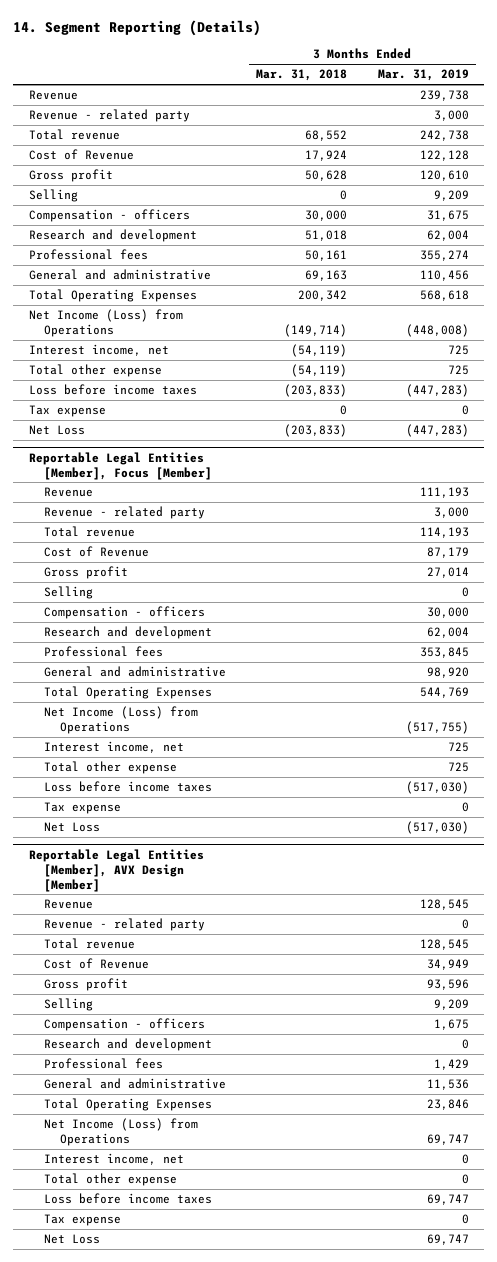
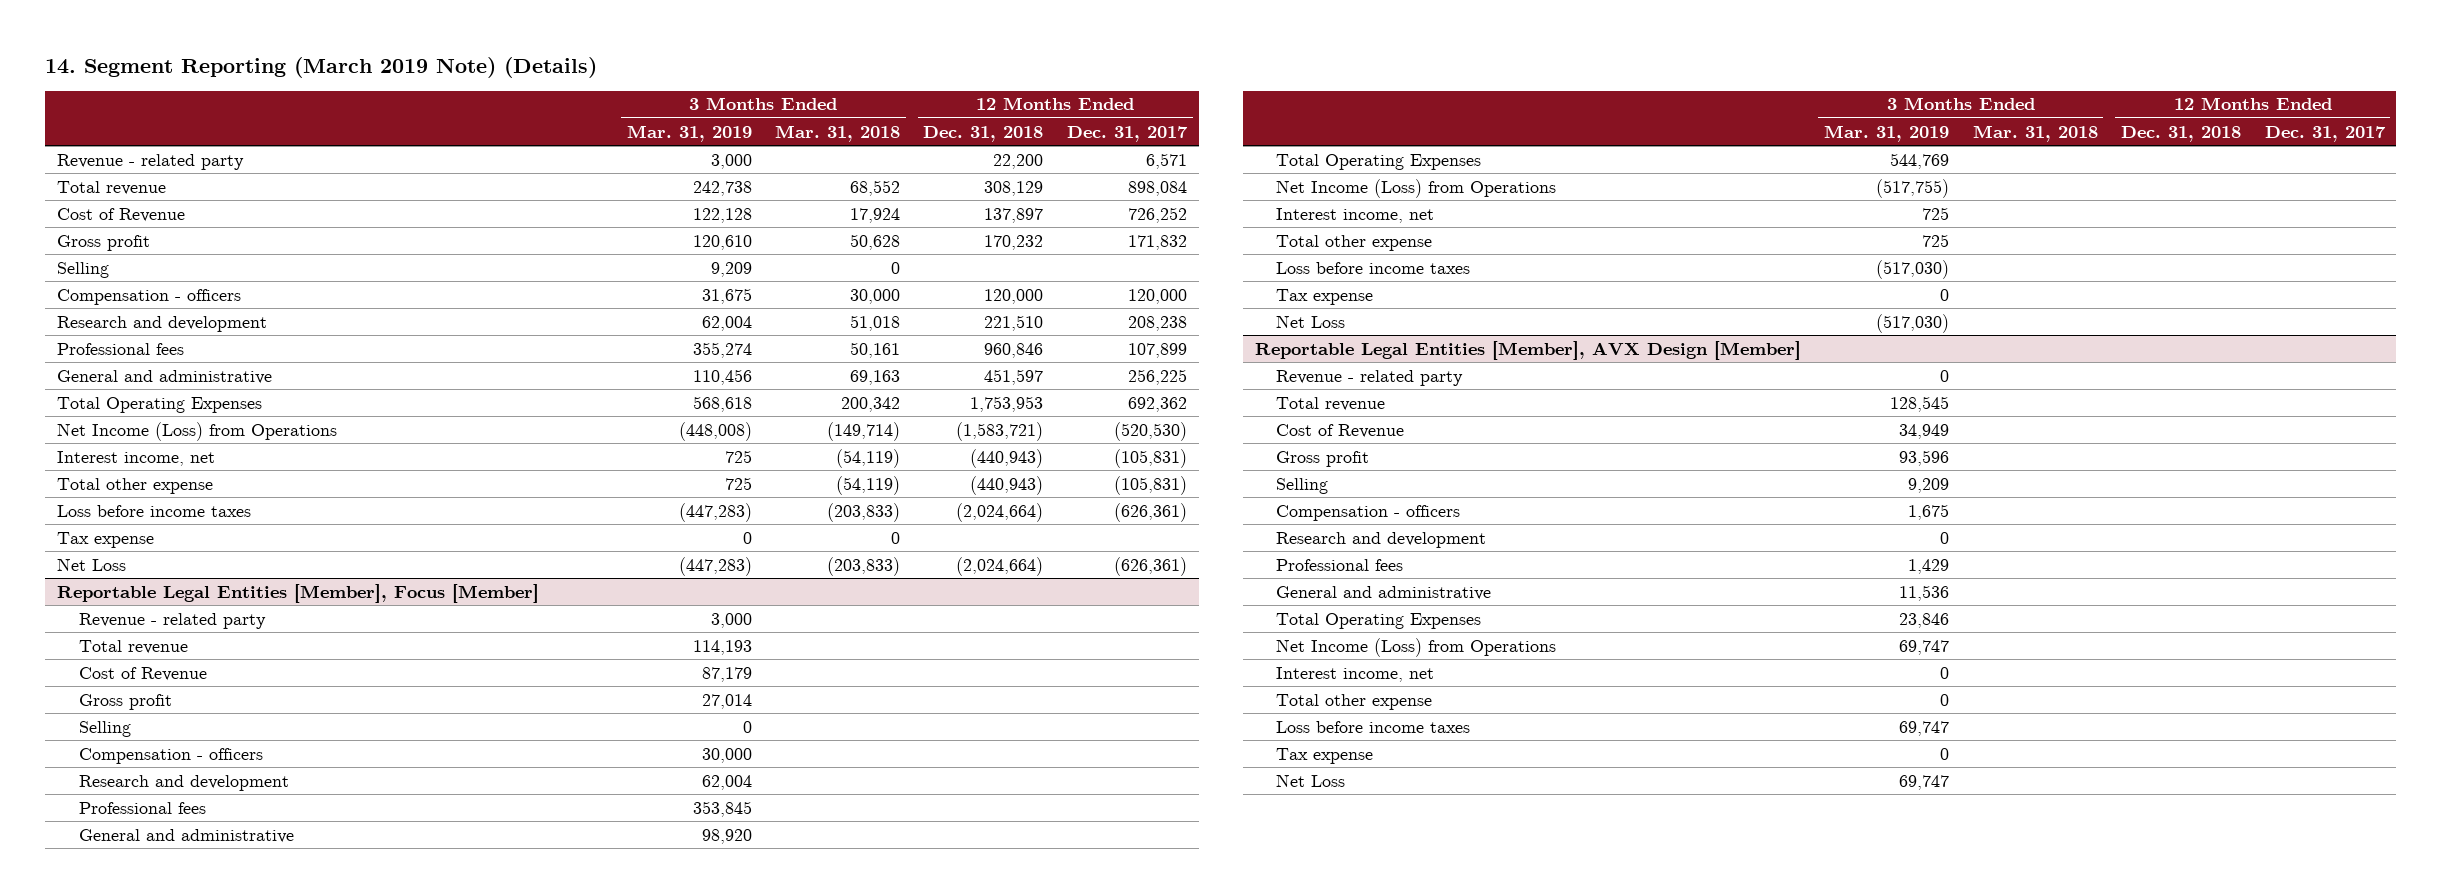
- 14. Segment Reporting (Details)
+ 14. Segment Reporting (March 2019 Note) (Details)
- | 3 Months Ended Mar. 31, 2018 | 3 Months Ended Mar. 31, 2019
+ | 3 Months Ended Mar. 31, 2019 | 3 Months Ended Mar. 31, 2018 | 12 Months Ended Dec. 31, 2018 | 12 Months Ended Dec. 31, 2017
- Revenue | | 239,738
@ Reportable Legal Entities [Member], Focus [Member]
- Revenue | | 111,193
@ Reportable Legal Entities [Member], AVX Design [Member]
- Revenue | | 128,545

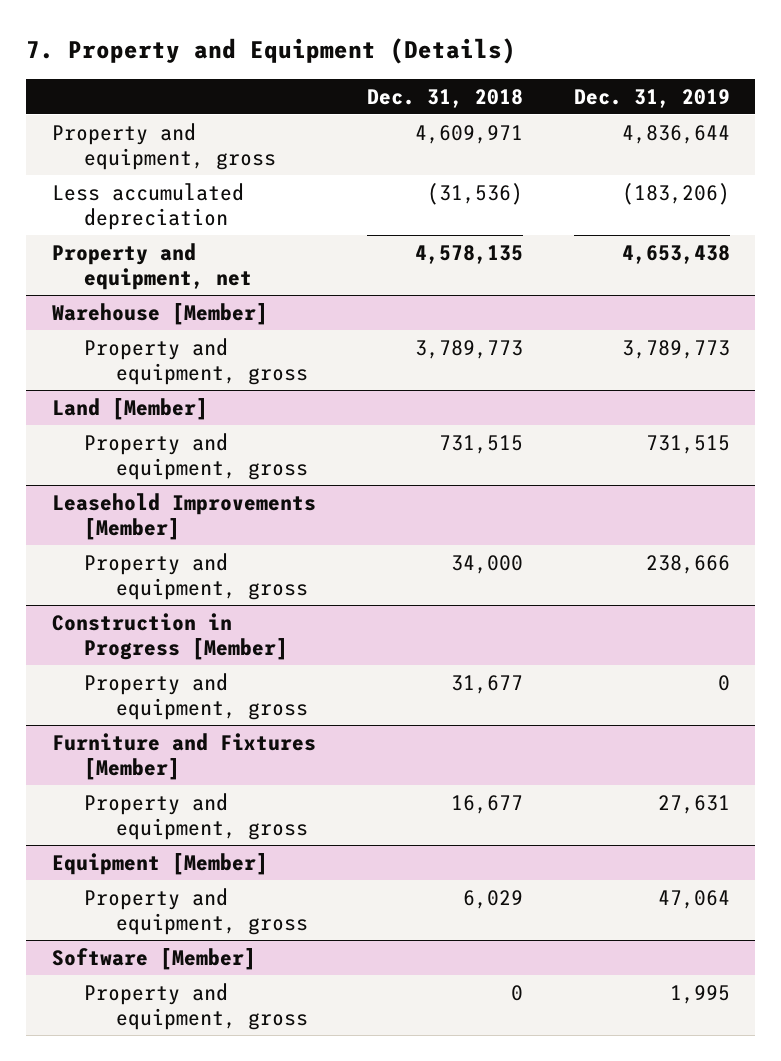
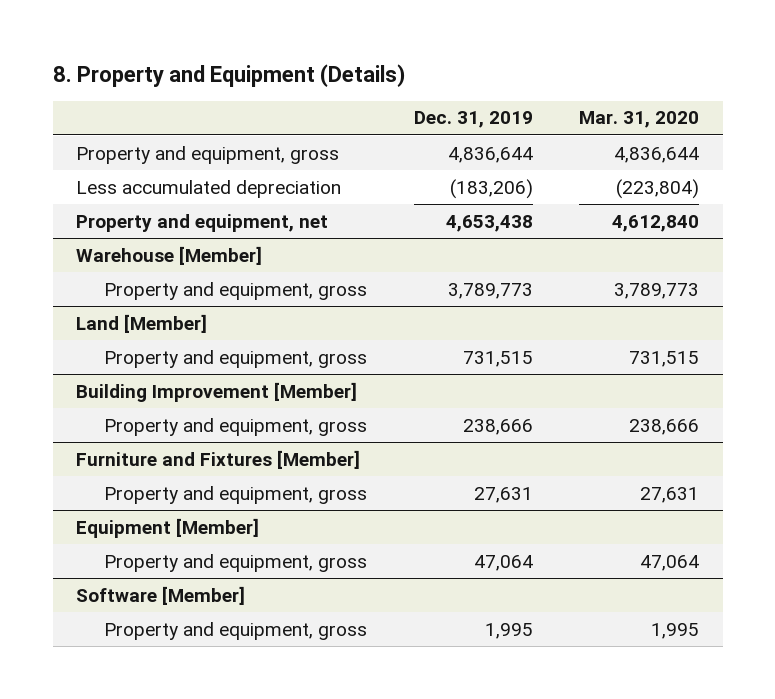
- 7. Property and Equipment (Details)
+ 8. Property and Equipment (Details)
- | Dec. 31, 2018 | Dec. 31, 2019
+ | Dec. 31, 2019 | Mar. 31, 2020
- Leasehold Improvements [Member]
+ Building Improvement [Member]
- Construction in Progress [Member]
- Property and equipment, gross | 31,677 | 0

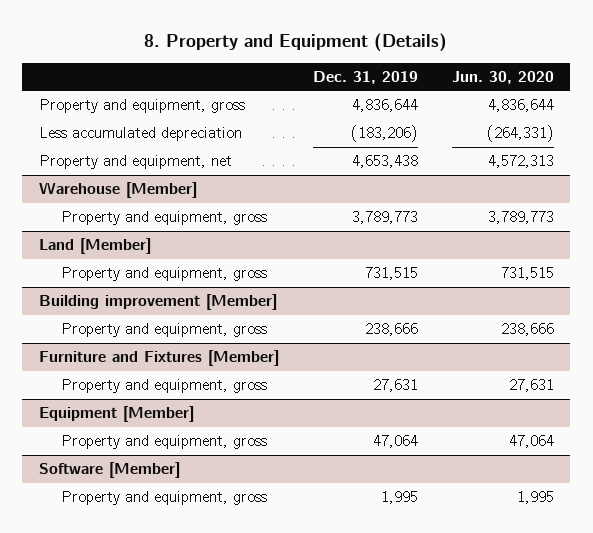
- | Dec. 31, 2019 | Mar. 31, 2020
+ | Dec. 31, 2019 | Jun. 30, 2020
- Building Improvement [Member]
+ Building improvement [Member]

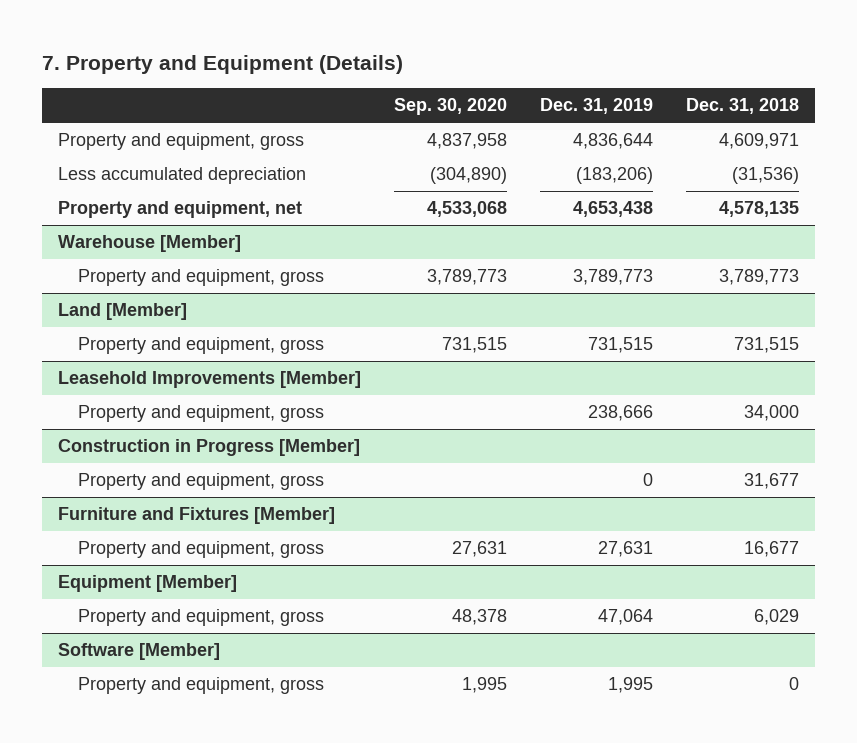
- 8. Property and Equipment (Details)
+ 7. Property and Equipment (Details)
- | Dec. 31, 2019 | Jun. 30, 2020
+ | Sep. 30, 2020 | Dec. 31, 2019 | Dec. 31, 2018
- Building improvement [Member]
+ Leasehold Improvements [Member]
+ Construction in Progress [Member]
+ Property and equipment, gross | | 0 | 31,677

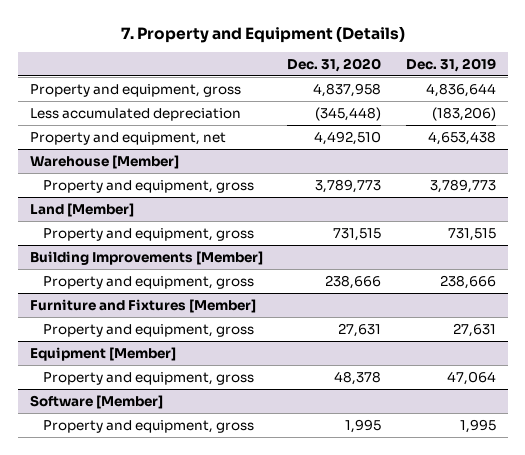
- | Sep. 30, 2020 | Dec. 31, 2019 | Dec. 31, 2018
+ | Dec. 31, 2020 | Dec. 31, 2019
- Leasehold Improvements [Member]
+ Building Improvements [Member]
- Construction in Progress [Member]
- Property and equipment, gross | | 0 | 31,677

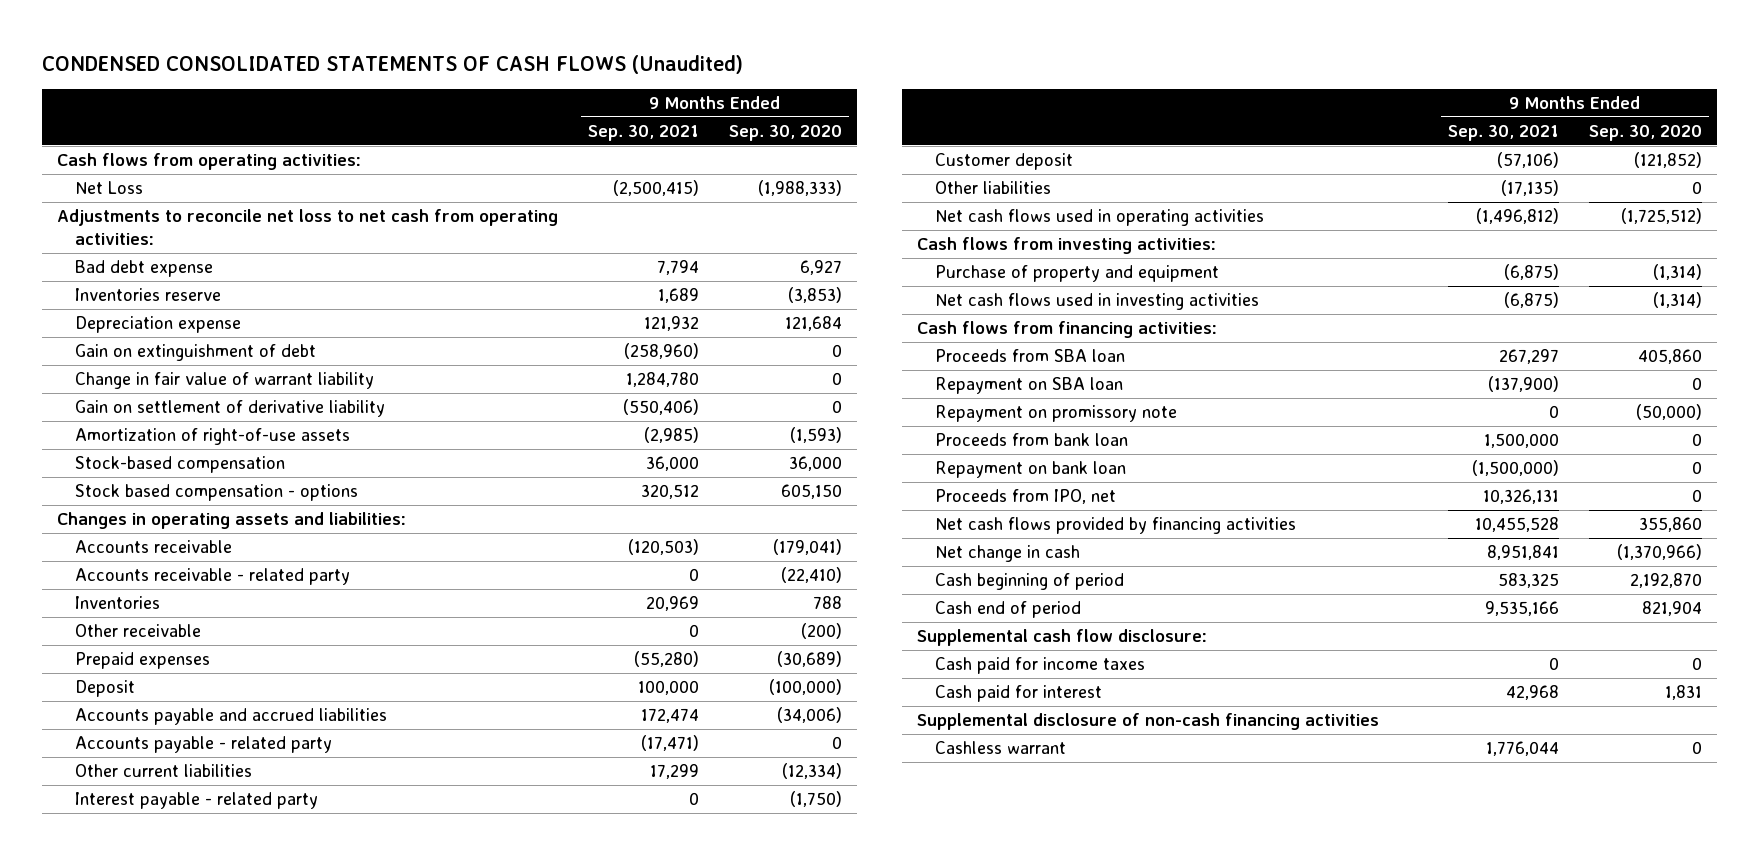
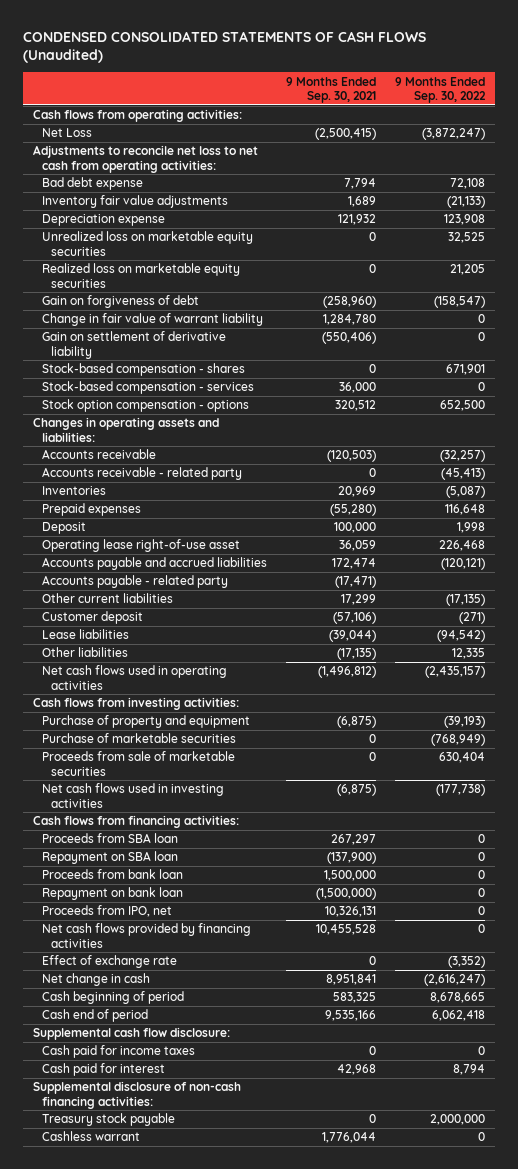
- | 9 Months Ended Sep. 30, 2021 | 9 Months Ended Sep. 30, 2020
+ | 9 Months Ended Sep. 30, 2021 | 9 Months Ended Sep. 30, 2022
- Inventories reserve | 1,689 | (3,853)
+ Inventory fair value adjustments | 1,689 | (21,133)
- Gain on extinguishment of debt | (258,960) | 0
+ Unrealized loss on marketable equity securities | 0 | 32,525
+ Realized loss on marketable equity securities | 0 | 21,205
+ Gain on forgiveness of debt | (258,960) | (158,547)
- Amortization of right-of-use assets | (2,985) | (1,593)
- Stock-based compensation | 36,000 | 36,000
- Stock based compensation - options | 320,512 | 605,150
+ Stock-based compensation - shares | 0 | 671,901
+ Stock-based compensation - services | 36,000 | 0
+ Stock option compensation - options | 320,512 | 652,500
- Other receivable | 0 | (200)
+ Operating lease right-of-use asset | 36,059 | 226,468
- Interest payable - related party | 0 | (1,750)
+ Lease liabilities | (39,044) | (94,542)
+ Purchase of marketable securities | 0 | (768,949)
+ Proceeds from sale of marketable securities | 0 | 630,404
- Repayment on promissory note | 0 | (50,000)
+ Effect of exchange rate | 0 | (3,352)
- Supplemental disclosure of non-cash financing activities
+ Supplemental disclosure of non-cash financing activities:
+ Treasury stock payable | 0 | 2,000,000

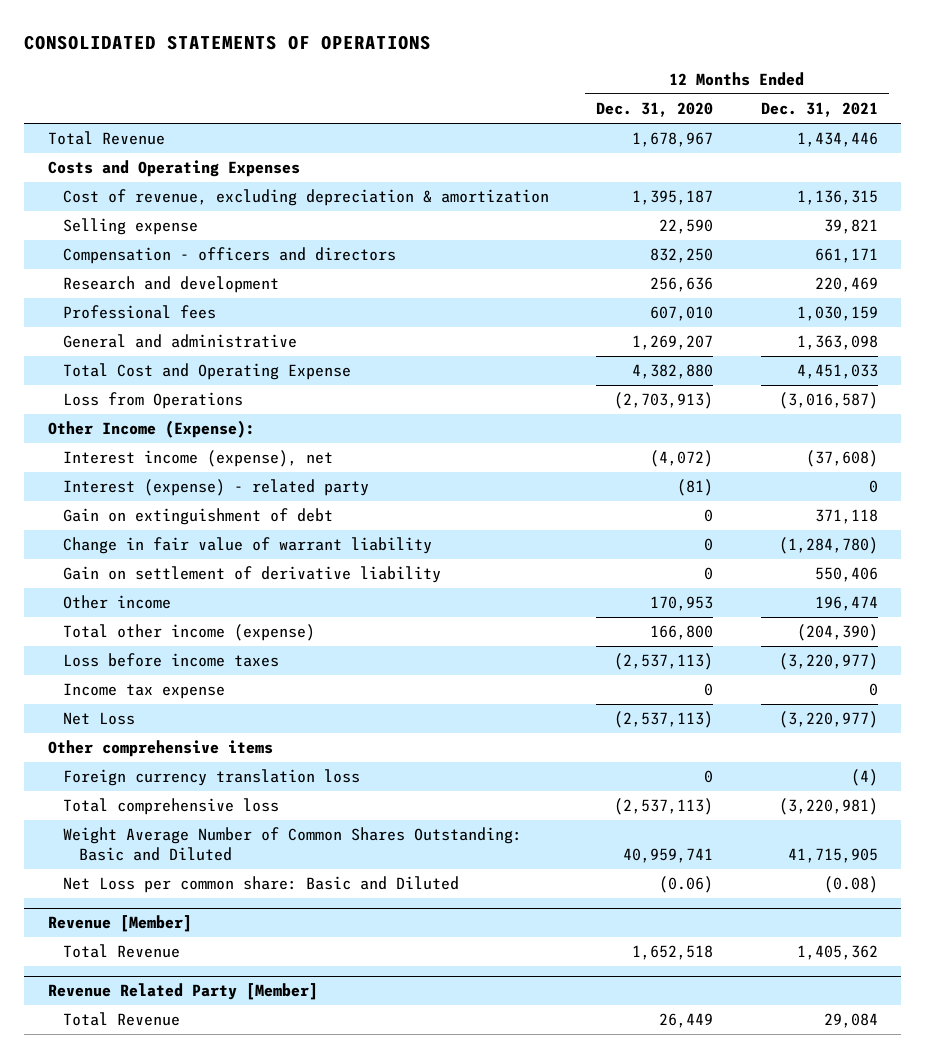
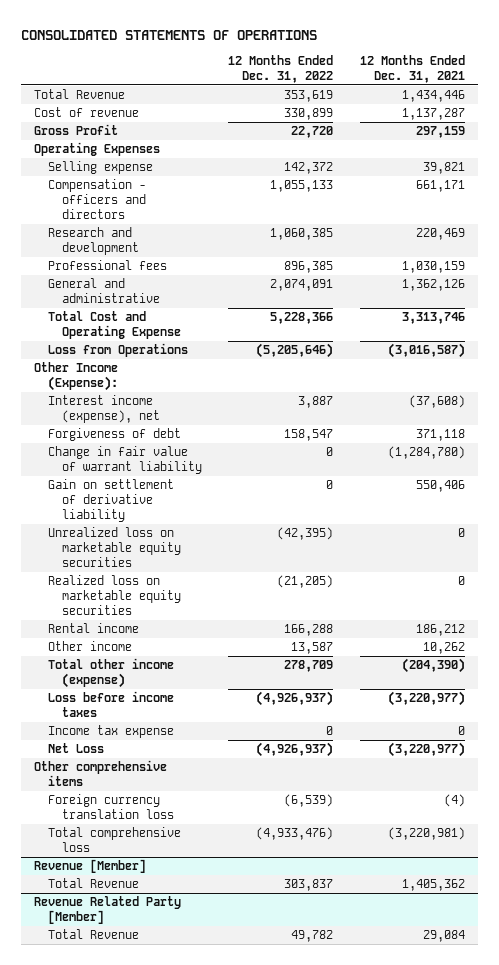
- | 12 Months Ended Dec. 31, 2020 | 12 Months Ended Dec. 31, 2021
+ | 12 Months Ended Dec. 31, 2022 | 12 Months Ended Dec. 31, 2021
- Costs and Operating Expenses
- Cost of revenue, excluding depreciation & amortization | 1,395,187 | 1,136,315
+ Cost of revenue | 330,899 | 1,137,287
+ Gross Profit | 22,720 | 297,159
+ Operating Expenses
- General and administrative | 1,269,207 | 1,363,098
- Total Cost and Operating Expense | 4,382,880 | 4,451,033
+ General and administrative | 2,074,091 | 1,362,126
+ Total Cost and Operating Expense | 5,228,366 | 3,313,746
- Interest (expense) - related party | (81) | 0
- Gain on extinguishment of debt | 0 | 371,118
+ Forgiveness of debt | 158,547 | 371,118
- Other income | 170,953 | 196,474
+ Unrealized loss on marketable equity securities | (42,395) | 0
+ Realized loss on marketable equity securities | (21,205) | 0
+ Rental income | 166,288 | 186,212
+ Other income | 13,587 | 10,262
- Weight Average Number of Common Shares Outstanding: Basic and Diluted | 40,959,741 | 41,715,905
- Net Loss per common share: Basic and Diluted | (0.06) | (0.08)

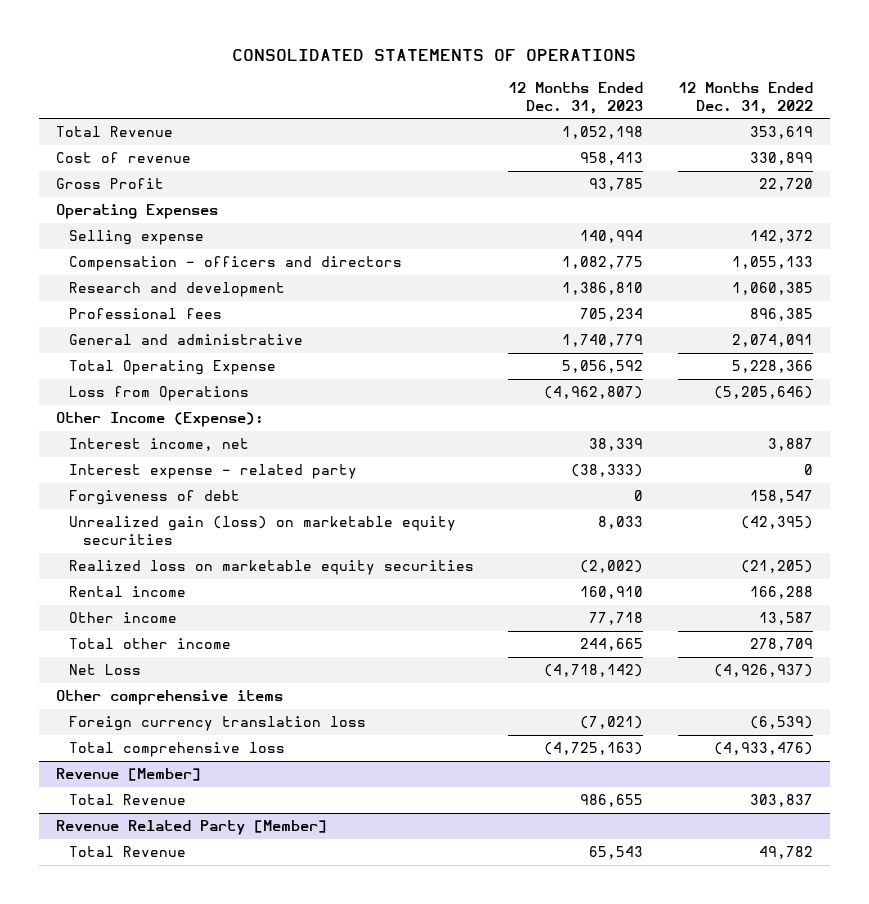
- | 12 Months Ended Dec. 31, 2022 | 12 Months Ended Dec. 31, 2021
+ | 12 Months Ended Dec. 31, 2023 | 12 Months Ended Dec. 31, 2022
- Total Cost and Operating Expense | 5,228,366 | 3,313,746
+ Total Operating Expense | 5,056,592 | 5,228,366
- Interest income (expense), net | 3,887 | (37,608)
+ Interest income, net | 38,339 | 3,887
+ Interest expense - related party | (38,333) | 0
- Change in fair value of warrant liability | 0 | (1,284,780)
- Gain on settlement of derivative liability | 0 | 550,406
- Unrealized loss on marketable equity securities | (42,395) | 0
+ Unrealized gain (loss) on marketable equity securities | 8,033 | (42,395)
- Total other income (expense) | 278,709 | (204,390)
- Loss before income taxes | (4,926,937) | (3,220,977)
- Income tax expense | 0 | 0
+ Total other income | 244,665 | 278,709

